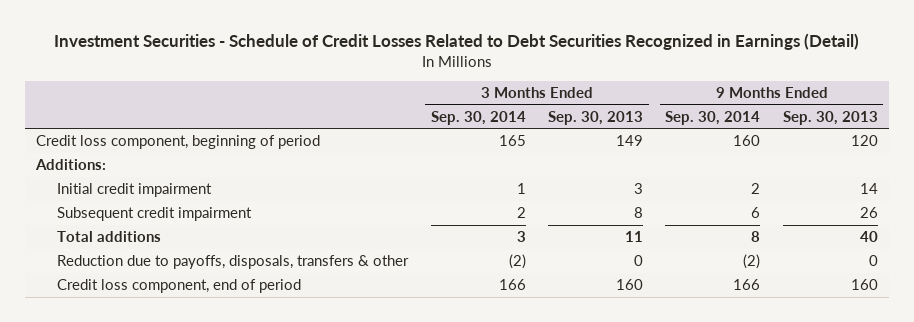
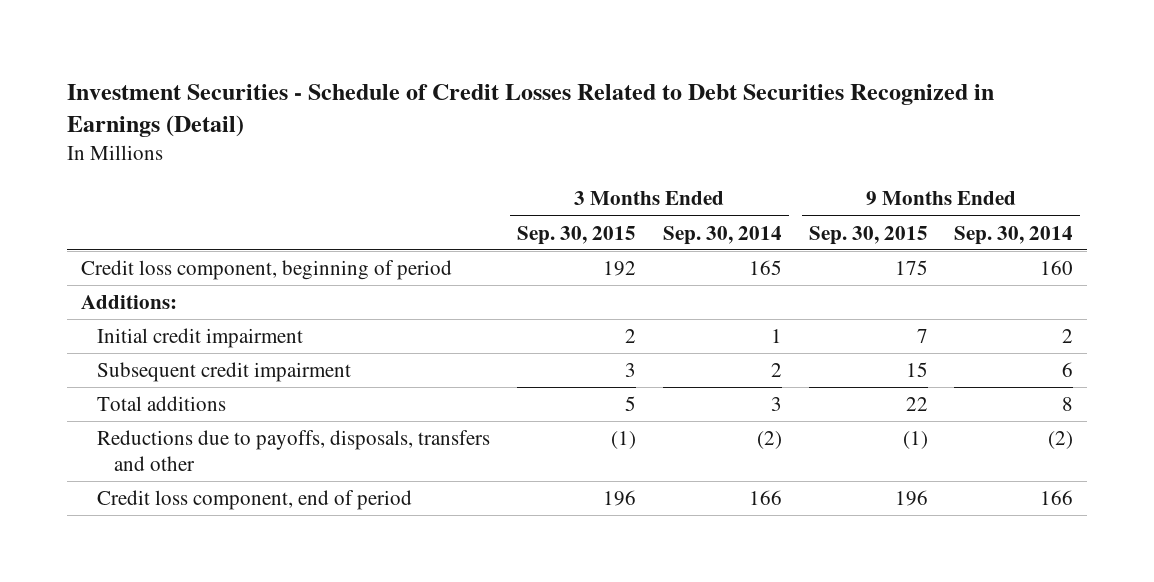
- | 3 Months Ended Sep. 30, 2014 | 3 Months Ended Sep. 30, 2013 | 9 Months Ended Sep. 30, 2014 | 9 Months Ended Sep. 30, 2013
+ | 3 Months Ended Sep. 30, 2015 | 3 Months Ended Sep. 30, 2014 | 9 Months Ended Sep. 30, 2015 | 9 Months Ended Sep. 30, 2014
- Reduction due to payoffs, disposals, transfers & other | (2) | 0 | (2) | 0
+ Reductions due to payoffs, disposals, transfers and other | (1) | (2) | (1) | (2)

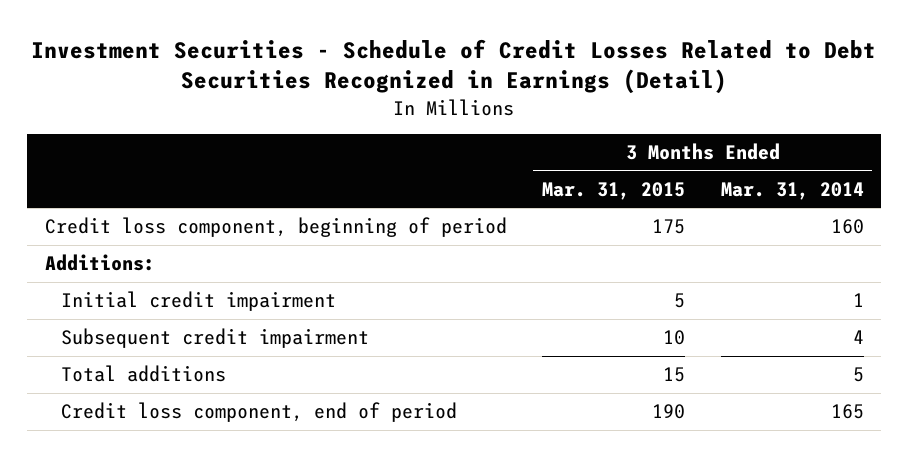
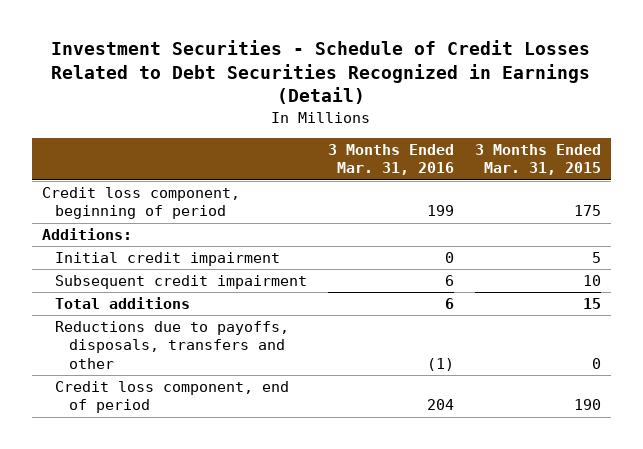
- | 3 Months Ended Mar. 31, 2015 | 3 Months Ended Mar. 31, 2014
+ | 3 Months Ended Mar. 31, 2016 | 3 Months Ended Mar. 31, 2015
+ Reductions due to payoffs, disposals, transfers and other | (1) | 0

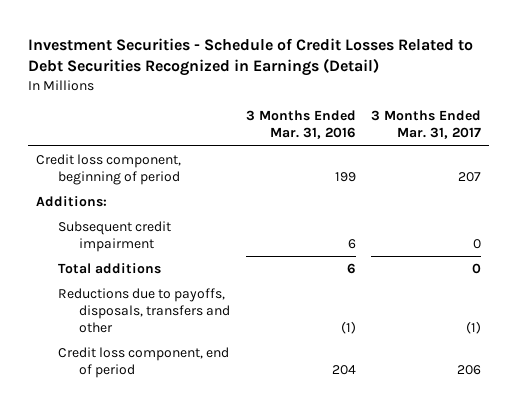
- | 3 Months Ended Mar. 31, 2016 | 3 Months Ended Mar. 31, 2015
+ | 3 Months Ended Mar. 31, 2016 | 3 Months Ended Mar. 31, 2017
- Initial credit impairment | 0 | 5

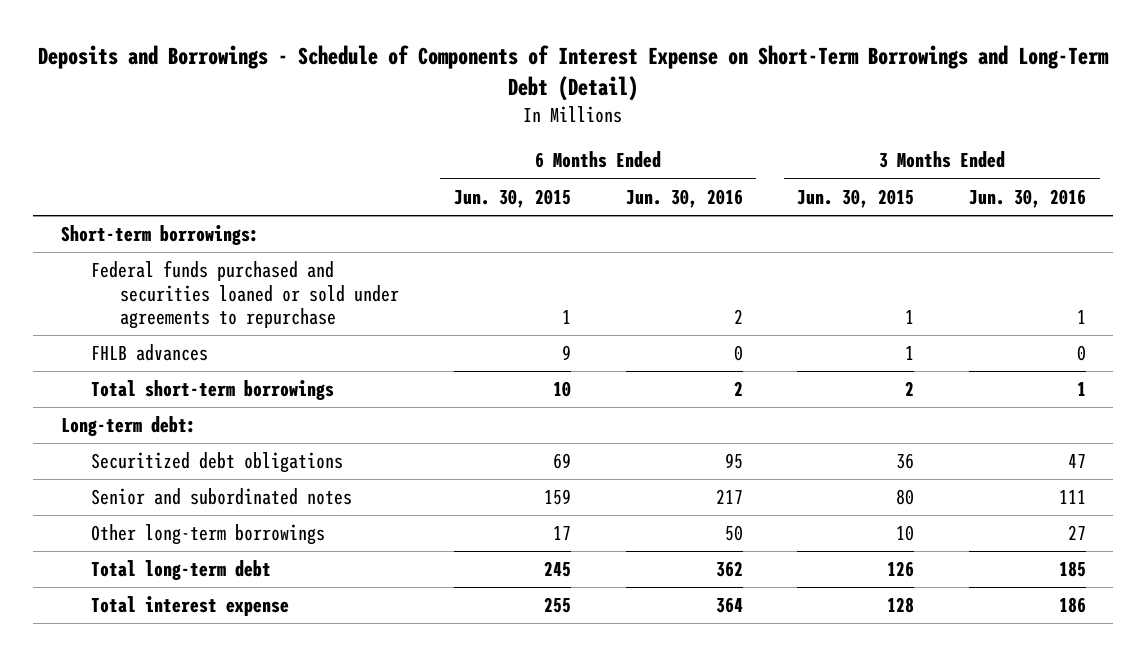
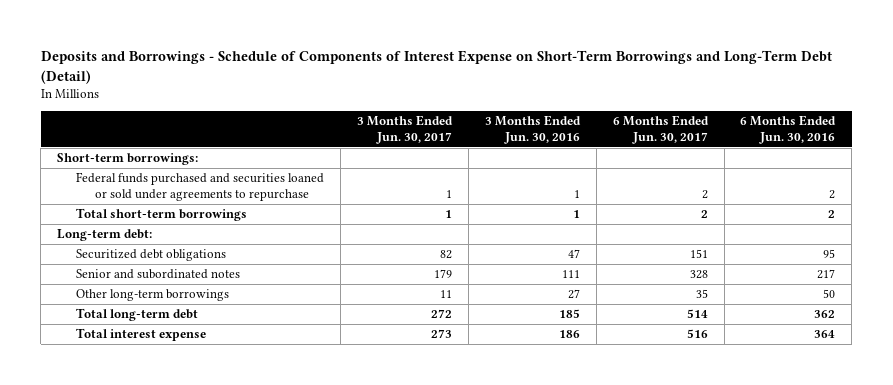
- | 6 Months Ended Jun. 30, 2015 | 6 Months Ended Jun. 30, 2016 | 3 Months Ended Jun. 30, 2015 | 3 Months Ended Jun. 30, 2016
+ | 3 Months Ended Jun. 30, 2017 | 3 Months Ended Jun. 30, 2016 | 6 Months Ended Jun. 30, 2017 | 6 Months Ended Jun. 30, 2016
- FHLB advances | 9 | 0 | 1 | 0

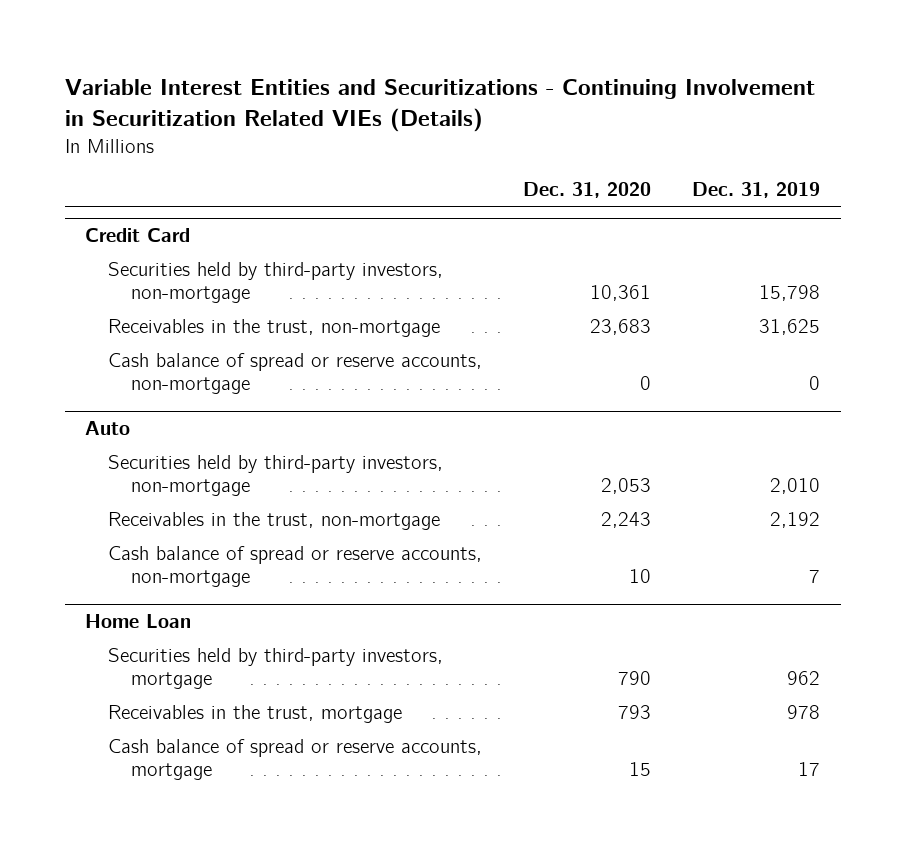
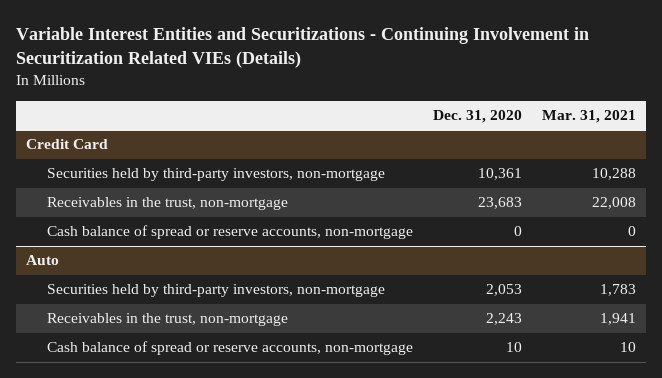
- | Dec. 31, 2020 | Dec. 31, 2019
+ | Dec. 31, 2020 | Mar. 31, 2021
- Home Loan
- Securities held by third-party investors, mortgage | 790 | 962
- Receivables in the trust, mortgage | 793 | 978
- Cash balance of spread or reserve accounts, mortgage | 15 | 17

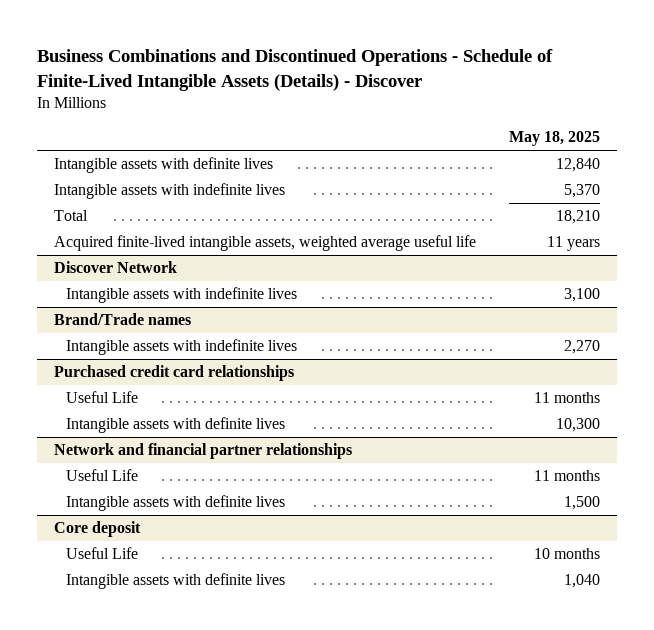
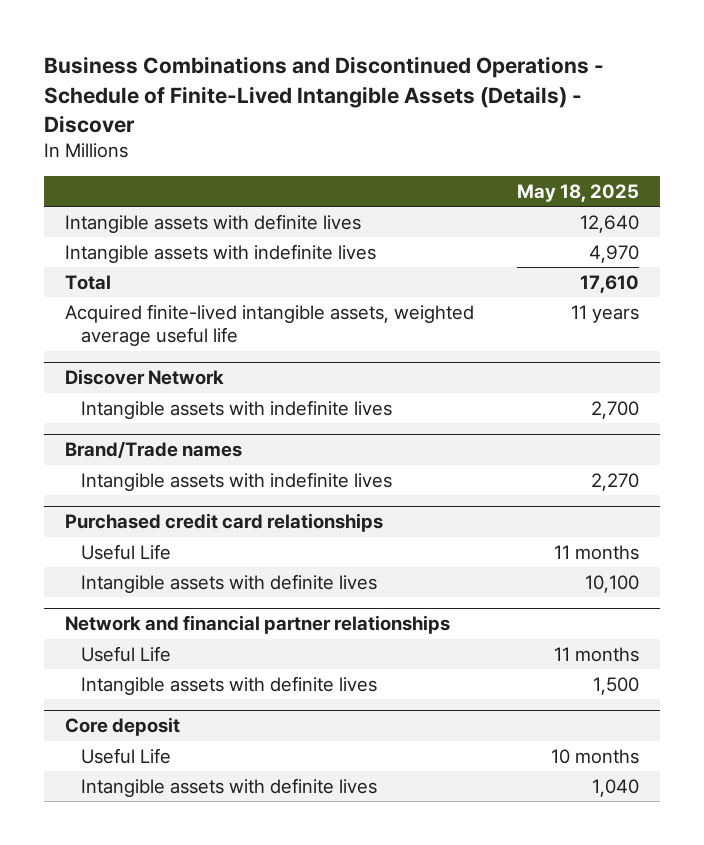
- Intangible assets with definite lives | 12,840
- Intangible assets with indefinite lives | 5,370
- Total | 18,210
+ Intangible assets with definite lives | 12,640
+ Intangible assets with indefinite lives | 4,970
+ Total | 17,610
@ Discover Network
- Intangible assets with indefinite lives | 3,100
+ Intangible assets with indefinite lives | 2,700
@ Purchased credit card relationships
- Intangible assets with definite lives | 10,300
+ Intangible assets with definite lives | 10,100

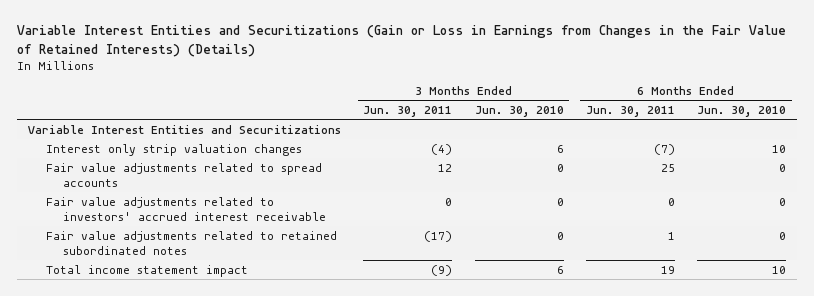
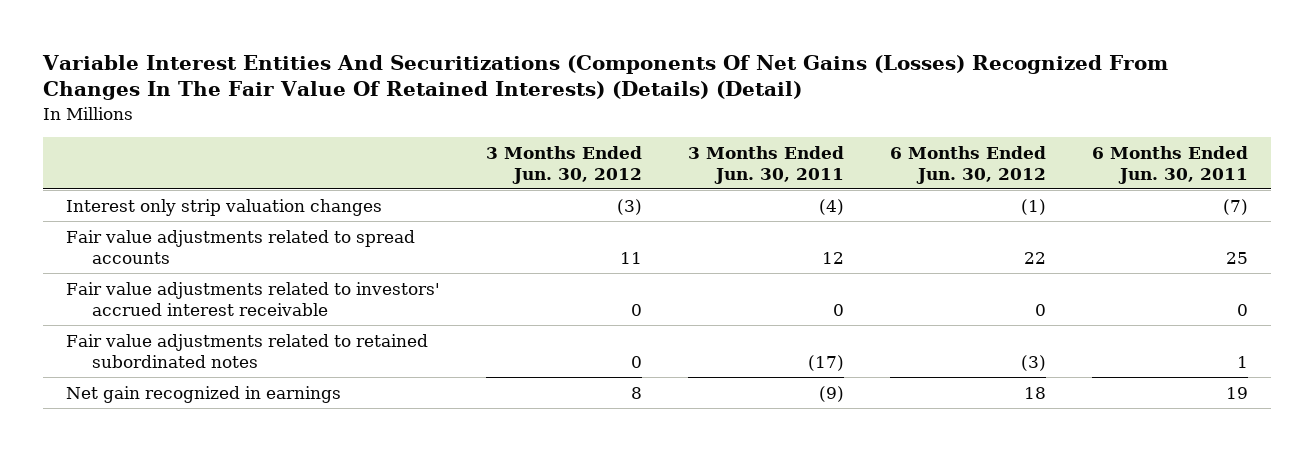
- Variable Interest Entities and Securitizations (Gain or Loss in Earnings from Changes in the Fair Value of Retained Interests) (Details)
+ Variable Interest Entities And Securitizations (Components Of Net Gains (Losses) Recognized From Changes In The Fair Value Of Retained Interests) (Details) (Detail)
- | 3 Months Ended Jun. 30, 2011 | 3 Months Ended Jun. 30, 2010 | 6 Months Ended Jun. 30, 2011 | 6 Months Ended Jun. 30, 2010
+ | 3 Months Ended Jun. 30, 2012 | 3 Months Ended Jun. 30, 2011 | 6 Months Ended Jun. 30, 2012 | 6 Months Ended Jun. 30, 2011
- Variable Interest Entities and Securitizations
- Total income statement impact | (9) | 6 | 19 | 10
+ Net gain recognized in earnings | 8 | (9) | 18 | 19

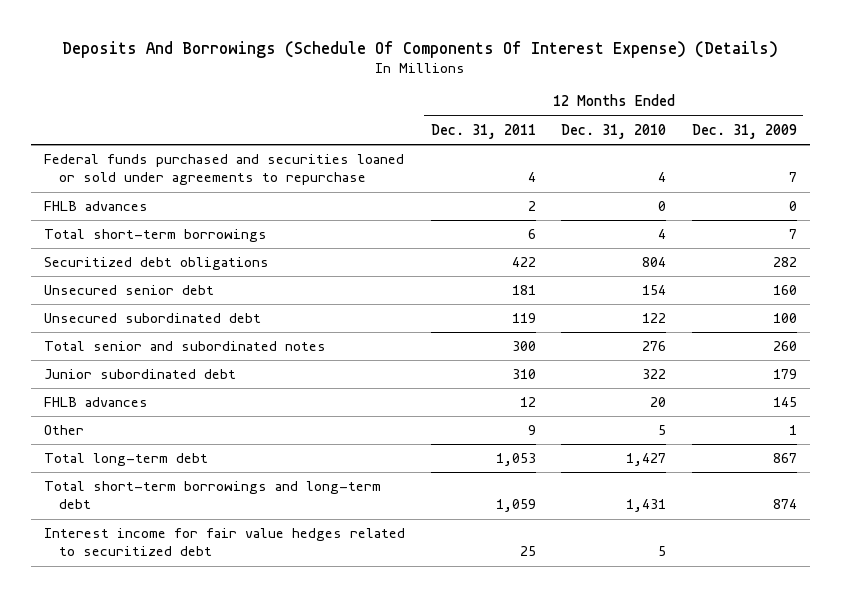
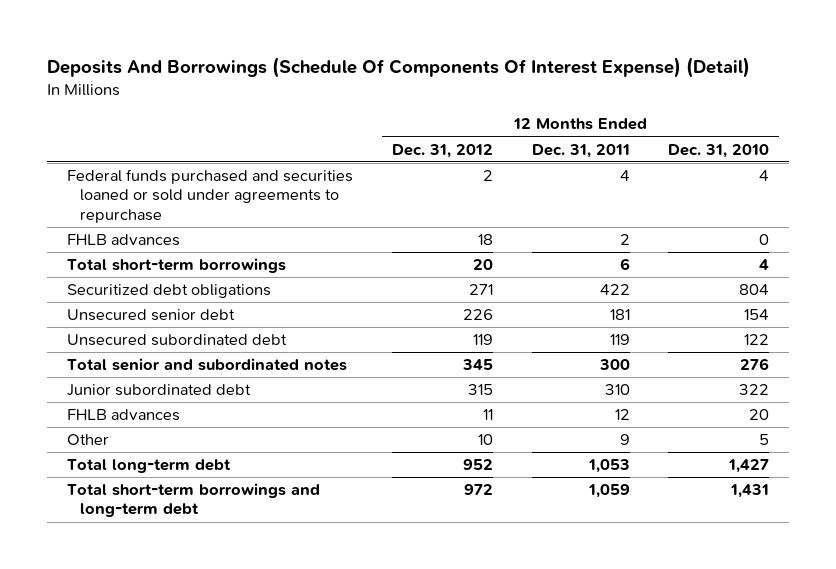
- Deposits And Borrowings (Schedule Of Components Of Interest Expense) (Details)
+ Deposits And Borrowings (Schedule Of Components Of Interest Expense) (Detail)
- | 12 Months Ended Dec. 31, 2011 | 12 Months Ended Dec. 31, 2010 | 12 Months Ended Dec. 31, 2009
+ | 12 Months Ended Dec. 31, 2012 | 12 Months Ended Dec. 31, 2011 | 12 Months Ended Dec. 31, 2010
- Interest income for fair value hedges related to securitized debt | 25 | 5 |

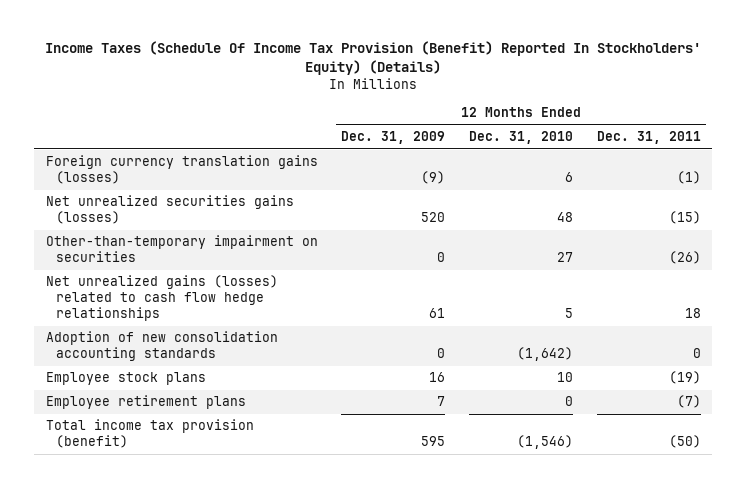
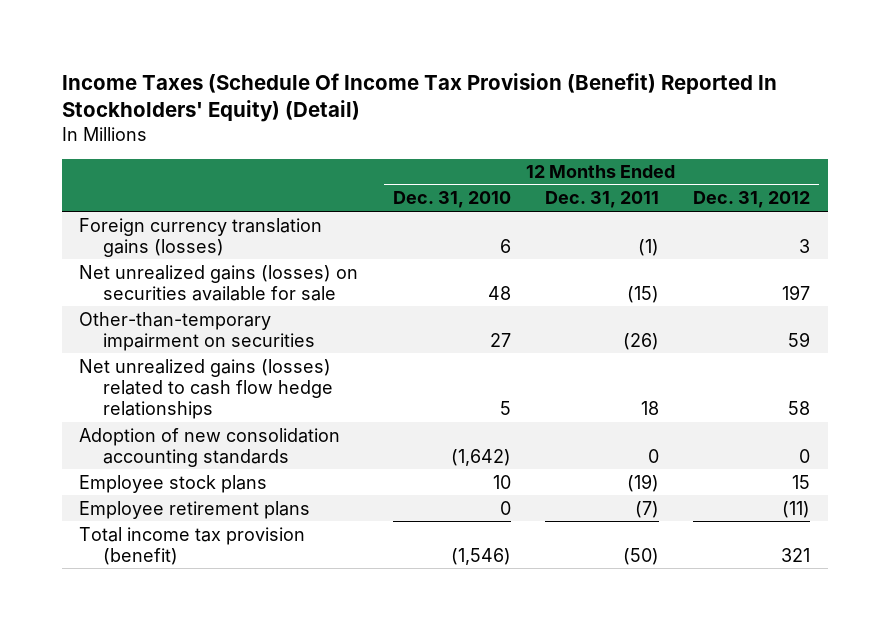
- Income Taxes (Schedule Of Income Tax Provision (Benefit) Reported In Stockholders' Equity) (Details)
+ Income Taxes (Schedule Of Income Tax Provision (Benefit) Reported In Stockholders' Equity) (Detail)
- | 12 Months Ended Dec. 31, 2009 | 12 Months Ended Dec. 31, 2010 | 12 Months Ended Dec. 31, 2011
+ | 12 Months Ended Dec. 31, 2010 | 12 Months Ended Dec. 31, 2011 | 12 Months Ended Dec. 31, 2012
- Net unrealized securities gains (losses) | 520 | 48 | (15)
+ Net unrealized gains (losses) on securities available for sale | 48 | (15) | 197

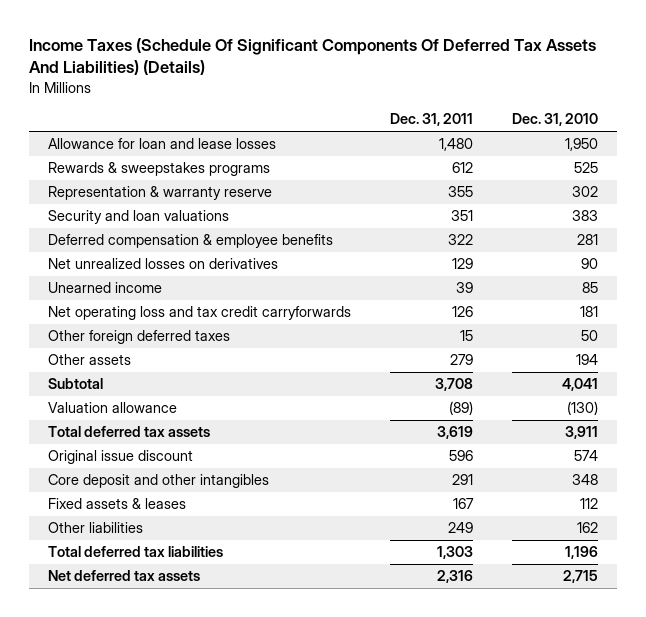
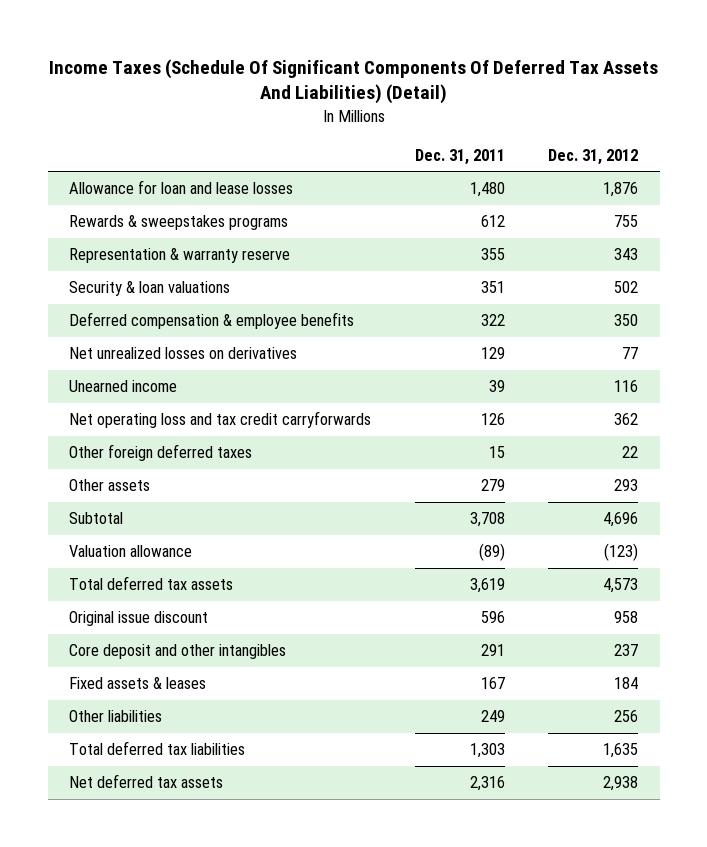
- Income Taxes (Schedule Of Significant Components Of Deferred Tax Assets And Liabilities) (Details)
+ Income Taxes (Schedule Of Significant Components Of Deferred Tax Assets And Liabilities) (Detail)
- | Dec. 31, 2011 | Dec. 31, 2010
+ | Dec. 31, 2011 | Dec. 31, 2012
- Security and loan valuations | 351 | 383
+ Security & loan valuations | 351 | 502

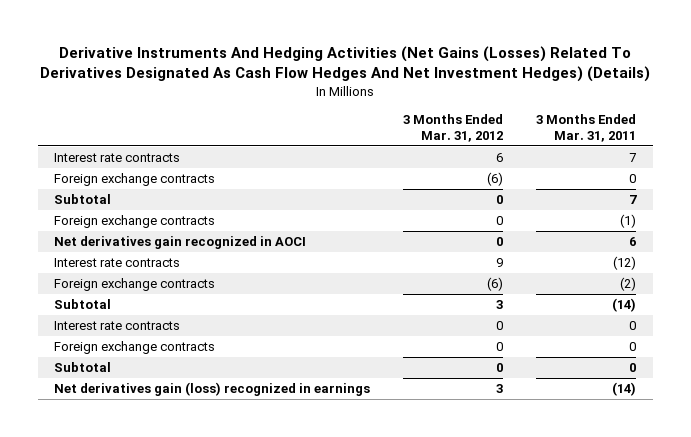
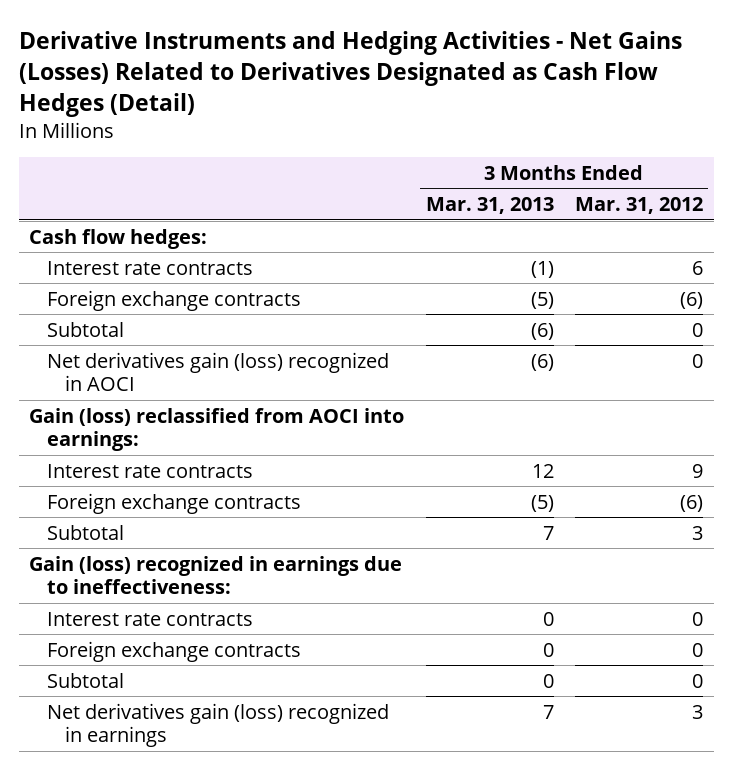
- Derivative Instruments And Hedging Activities (Net Gains (Losses) Related To Derivatives Designated As Cash Flow Hedges And Net Investment Hedges) (Details)
+ Derivative Instruments and Hedging Activities - Net Gains (Losses) Related to Derivatives Designated as Cash Flow Hedges (Detail)
- | 3 Months Ended Mar. 31, 2012 | 3 Months Ended Mar. 31, 2011
+ | 3 Months Ended Mar. 31, 2013 | 3 Months Ended Mar. 31, 2012
+ Cash flow hedges:
- Foreign exchange contracts | 0 | (1)
- Net derivatives gain recognized in AOCI | 0 | 6
+ Net derivatives gain (loss) recognized in AOCI | (6) | 0
+ Gain (loss) reclassified from AOCI into earnings:
+ Gain (loss) recognized in earnings due to ineffectiveness:

